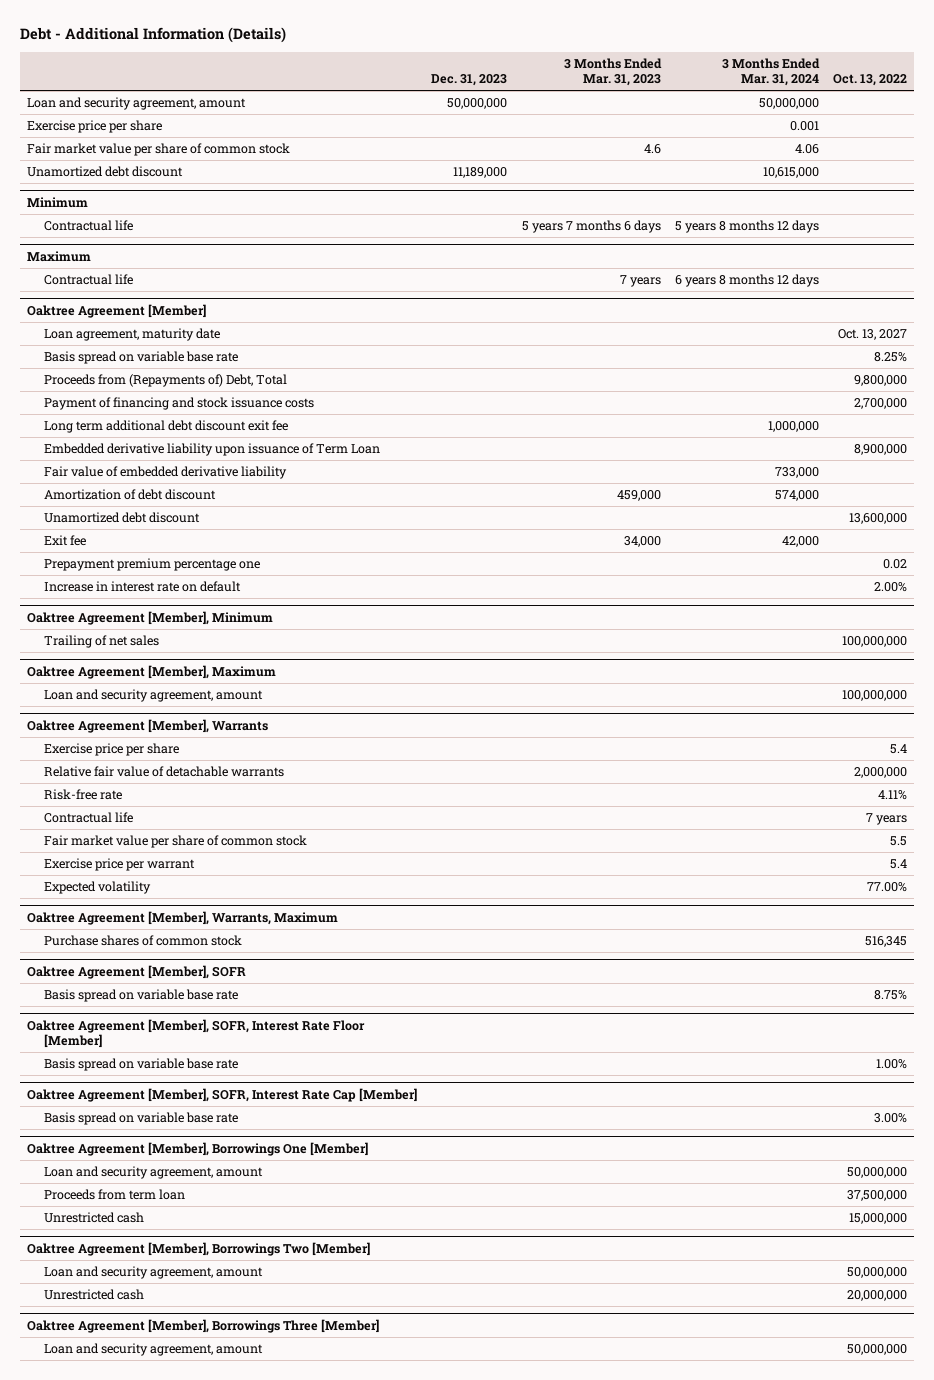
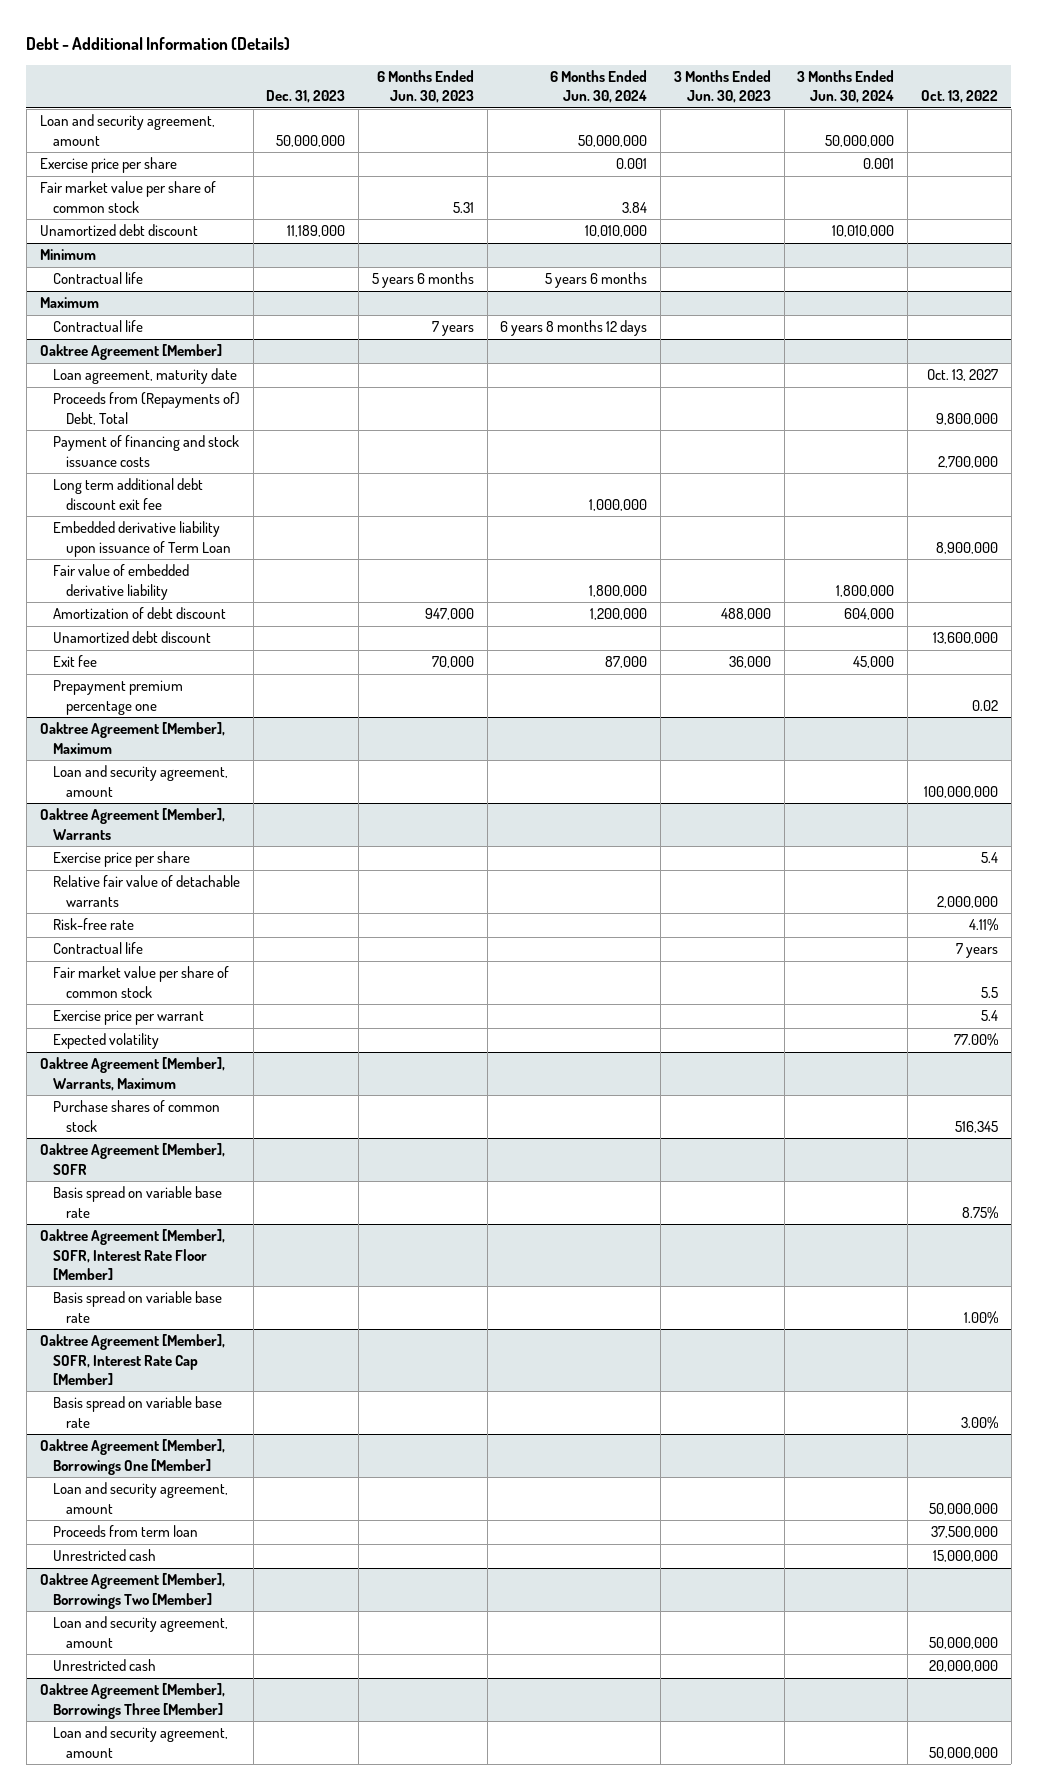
- | Dec. 31, 2023 | 3 Months Ended Mar. 31, 2023 | 3 Months Ended Mar. 31, 2024 | Oct. 13, 2022
+ | Dec. 31, 2023 | 6 Months Ended Jun. 30, 2023 | 6 Months Ended Jun. 30, 2024 | 3 Months Ended Jun. 30, 2023 | 3 Months Ended Jun. 30, 2024 | Oct. 13, 2022
@ Oaktree Agreement [Member]
- Basis spread on variable base rate | | | | 8.25%
- Increase in interest rate on default | | | | 2.00%
- Oaktree Agreement [Member], Minimum
- Trailing of net sales | | | | 100,000,000

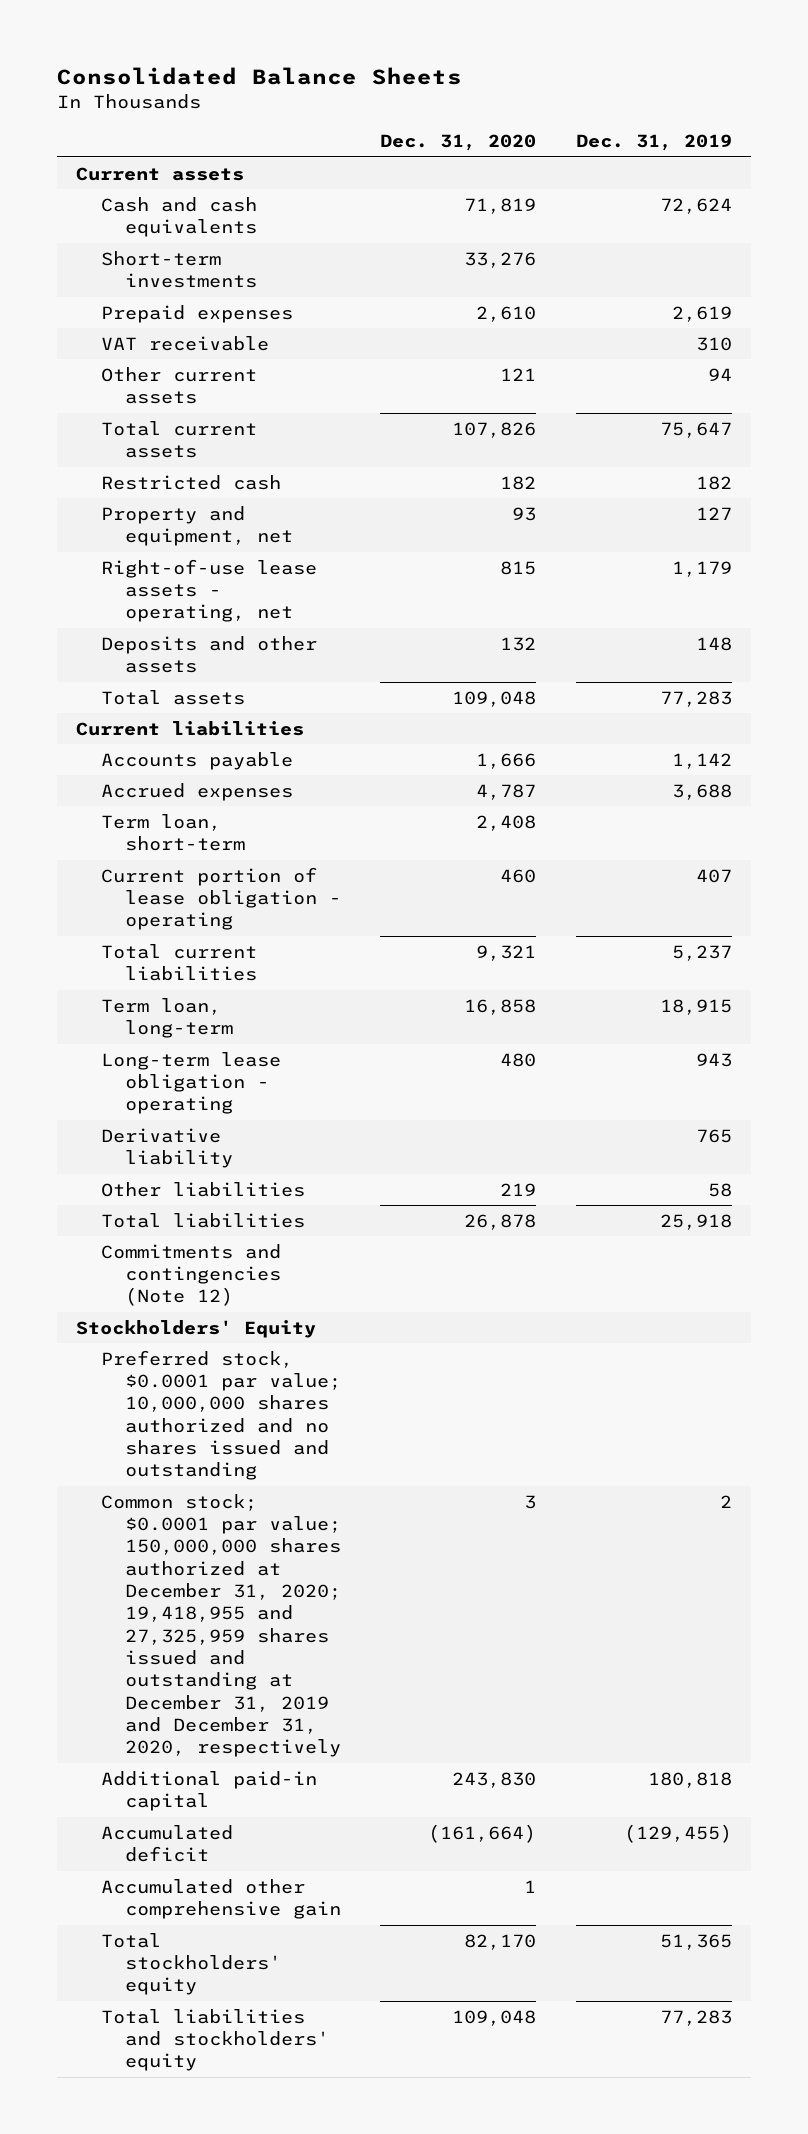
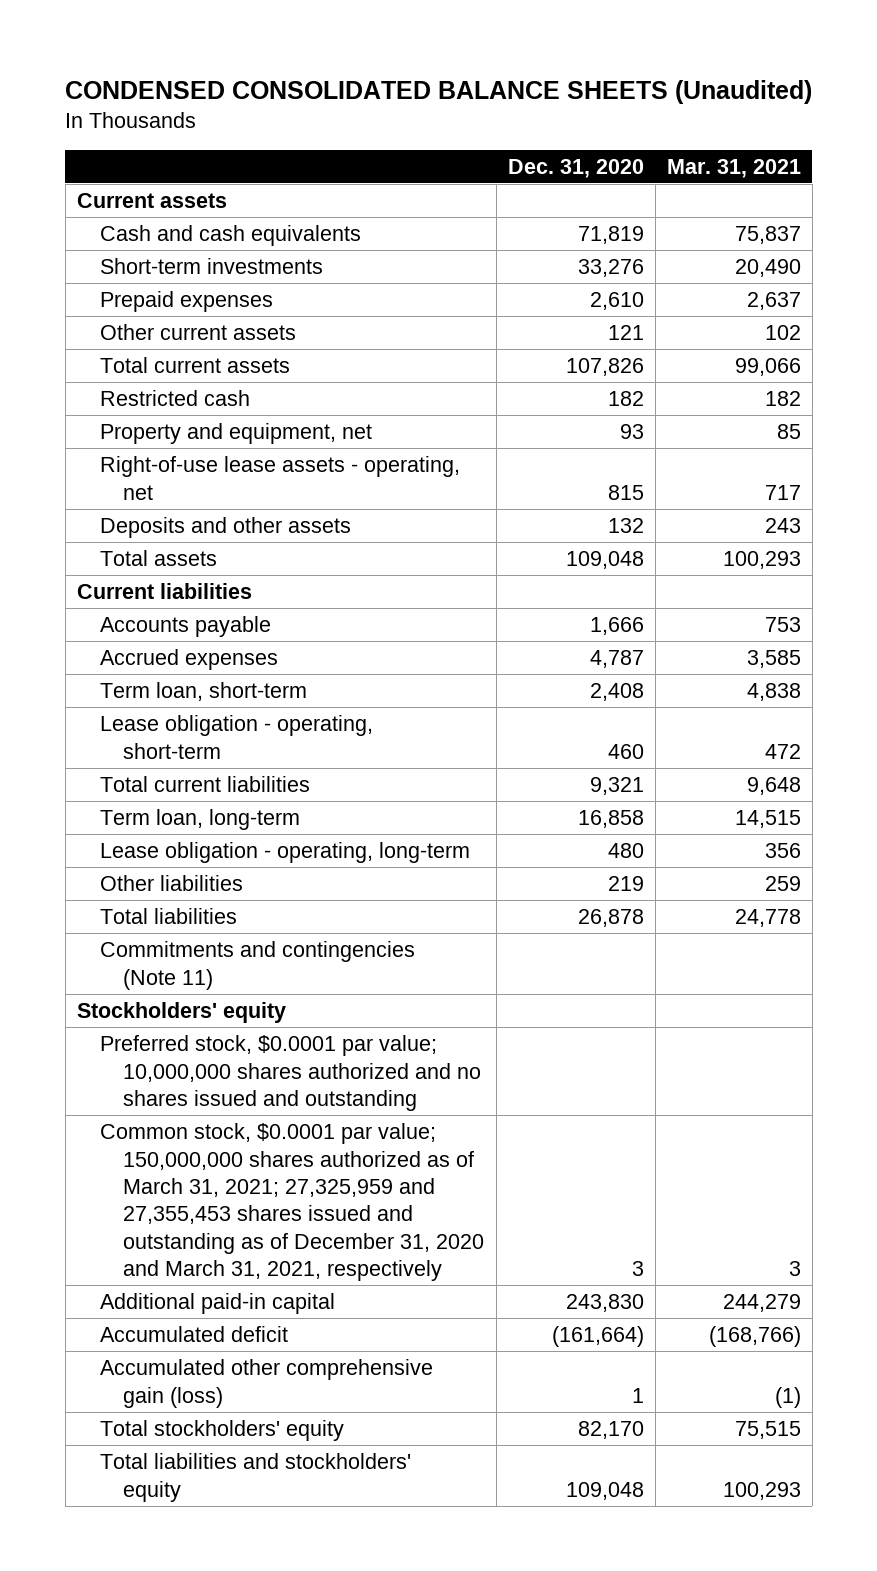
- Consolidated Balance Sheets
+ CONDENSED CONSOLIDATED BALANCE SHEETS (Unaudited)
- | Dec. 31, 2020 | Dec. 31, 2019
+ | Dec. 31, 2020 | Mar. 31, 2021
- VAT receivable | | 310
- Current portion of lease obligation - operating | 460 | 407
+ Lease obligation - operating, short-term | 460 | 472
- Long-term lease obligation - operating | 480 | 943
- Derivative liability | | 765
+ Lease obligation - operating, long-term | 480 | 356
- Commitments and contingencies (Note 12)
- Stockholders' Equity
+ Commitments and contingencies (Note 11)
+ Stockholders' equity
- Common stock; $0.0001 par value; 150,000,000 shares authorized at December 31, 2020; 19,418,955 and 27,325,959 shares issued and outstanding at December 31, 2019 and December 31, 2020, respectively | 3 | 2
+ Common stock, $0.0001 par value; 150,000,000 shares authorized as of March 31, 2021; 27,325,959 and 27,355,453 shares issued and outstanding as of December 31, 2020 and March 31, 2021, respectively | 3 | 3
- Accumulated other comprehensive gain | 1 |
+ Accumulated other comprehensive gain (loss) | 1 | (1)

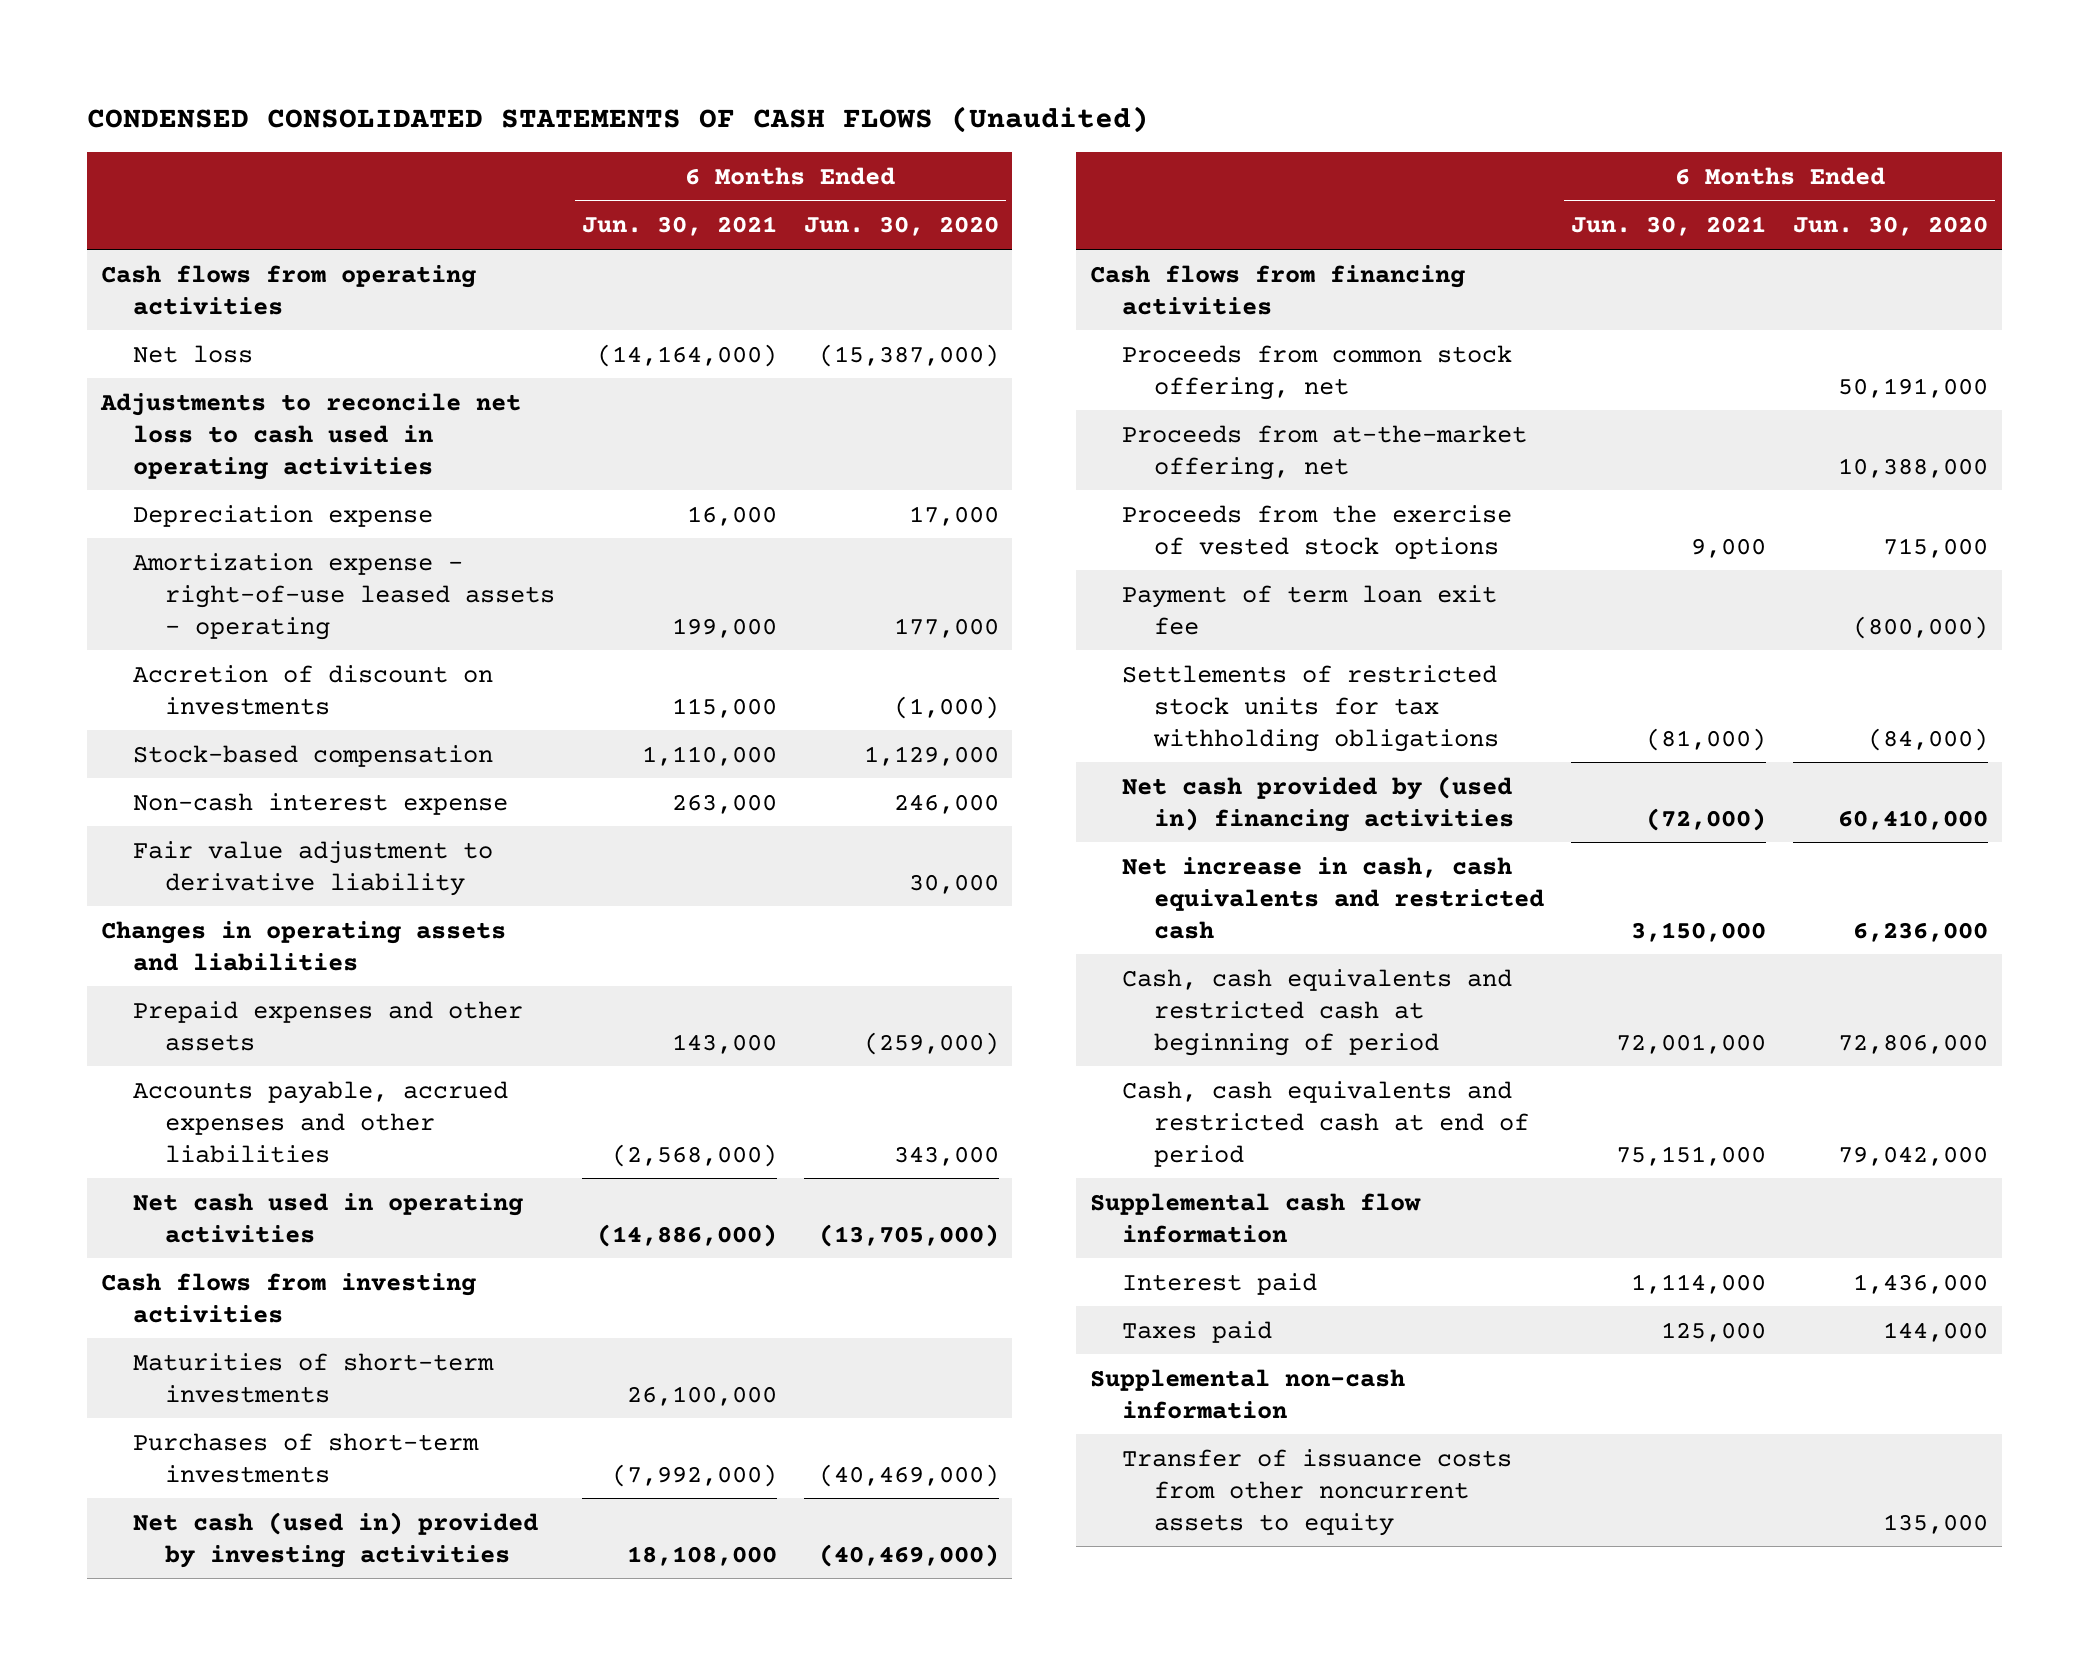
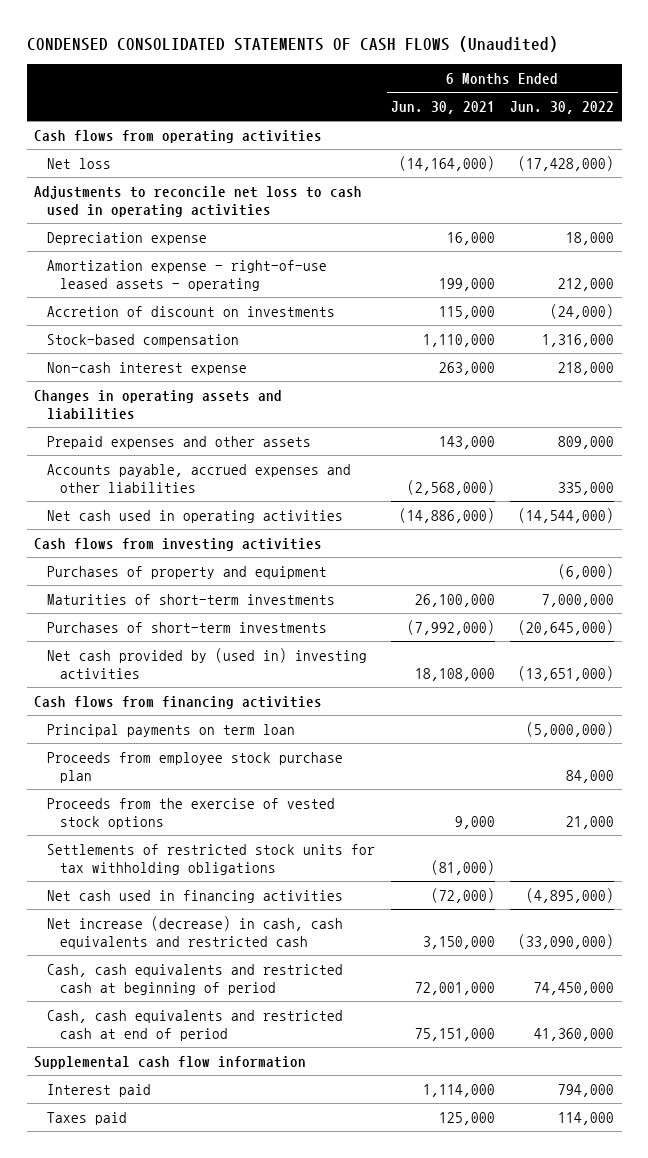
- | 6 Months Ended Jun. 30, 2021 | 6 Months Ended Jun. 30, 2020
+ | 6 Months Ended Jun. 30, 2021 | 6 Months Ended Jun. 30, 2022
- Fair value adjustment to derivative liability | | 30,000
+ Purchases of property and equipment | | (6,000)
- Net cash (used in) provided by investing activities | 18,108,000 | (40,469,000)
+ Net cash provided by (used in) investing activities | 18,108,000 | (13,651,000)
- Proceeds from common stock offering, net | | 50,191,000
- Proceeds from at-the-market offering, net | | 10,388,000
+ Principal payments on term loan | | (5,000,000)
+ Proceeds from employee stock purchase plan | | 84,000
- Payment of term loan exit fee | | (800,000)
- Net cash provided by (used in) financing activities | (72,000) | 60,410,000
- Net increase in cash, cash equivalents and restricted cash | 3,150,000 | 6,236,000
+ Net cash used in financing activities | (72,000) | (4,895,000)
+ Net increase (decrease) in cash, cash equivalents and restricted cash | 3,150,000 | (33,090,000)
- Supplemental non-cash information
- Transfer of issuance costs from other noncurrent assets to equity | | 135,000

